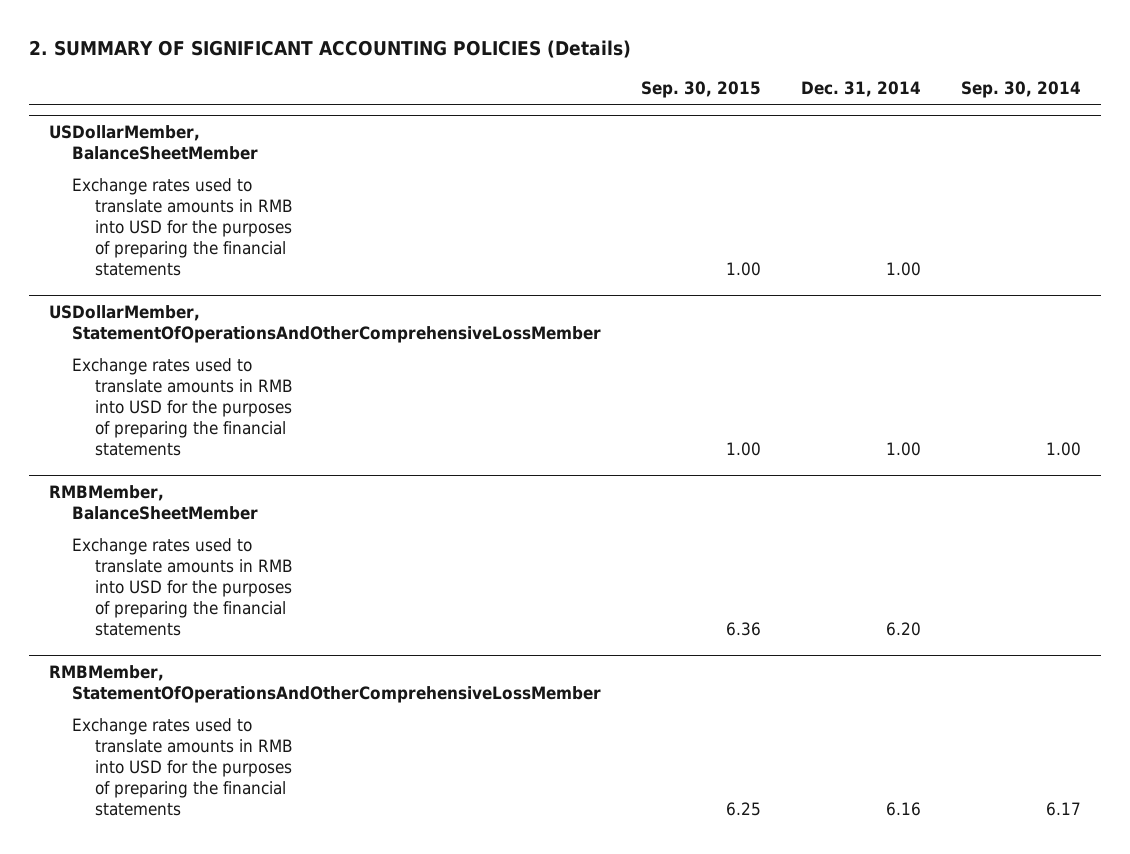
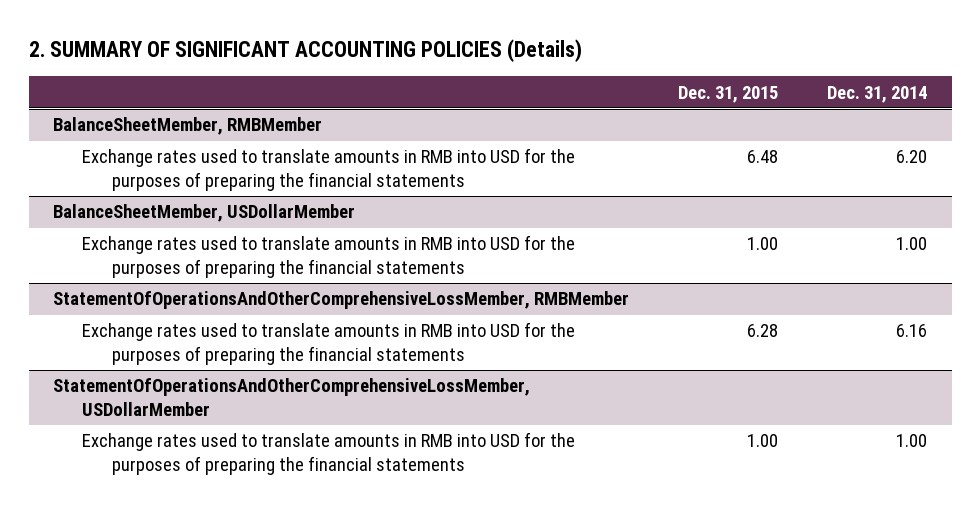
- | Sep. 30, 2015 | Dec. 31, 2014 | Sep. 30, 2014
+ | Dec. 31, 2015 | Dec. 31, 2014
- USDollarMember, BalanceSheetMember
- Exchange rates used to translate amounts in RMB into USD for the purposes of preparing the financial statements | 1.00 | 1.00 |
- USDollarMember, StatementOfOperationsAndOtherComprehensiveLossMember
- Exchange rates used to translate amounts in RMB into USD for the purposes of preparing the financial statements | 1.00 | 1.00 | 1.00
- RMBMember, BalanceSheetMember
+ BalanceSheetMember, RMBMember
- RMBMember, StatementOfOperationsAndOtherComprehensiveLossMember
+ BalanceSheetMember, USDollarMember
+ Exchange rates used to translate amounts in RMB into USD for the purposes of preparing the financial statements | 1.00 | 1.00
+ StatementOfOperationsAndOtherComprehensiveLossMember, RMBMember
+ StatementOfOperationsAndOtherComprehensiveLossMember, USDollarMember
+ Exchange rates used to translate amounts in RMB into USD for the purposes of preparing the financial statements | 1.00 | 1.00

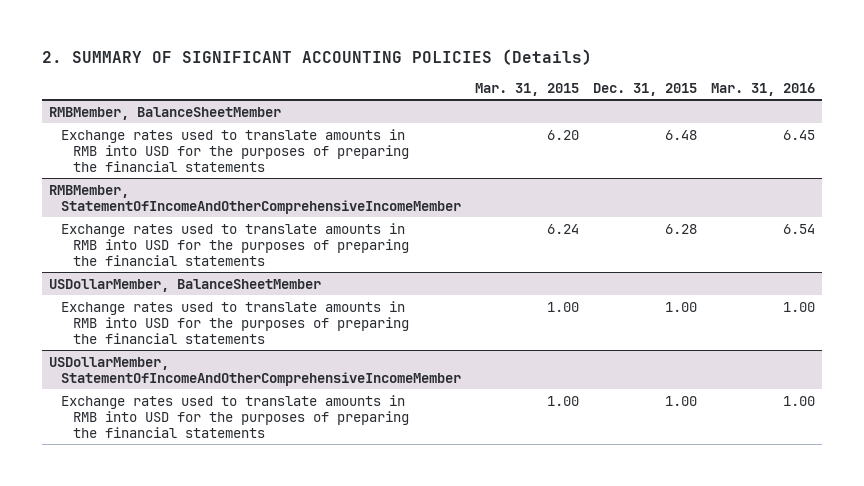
- | Dec. 31, 2015 | Dec. 31, 2014
+ | Mar. 31, 2015 | Dec. 31, 2015 | Mar. 31, 2016
- BalanceSheetMember, RMBMember
+ RMBMember, BalanceSheetMember
- BalanceSheetMember, USDollarMember
- Exchange rates used to translate amounts in RMB into USD for the purposes of preparing the financial statements | 1.00 | 1.00
- StatementOfOperationsAndOtherComprehensiveLossMember, RMBMember
+ RMBMember, StatementOfIncomeAndOtherComprehensiveIncomeMember
- StatementOfOperationsAndOtherComprehensiveLossMember, USDollarMember
+ USDollarMember, BalanceSheetMember
+ USDollarMember, StatementOfIncomeAndOtherComprehensiveIncomeMember
+ Exchange rates used to translate amounts in RMB into USD for the purposes of preparing the financial statements | 1.00 | 1.00 | 1.00

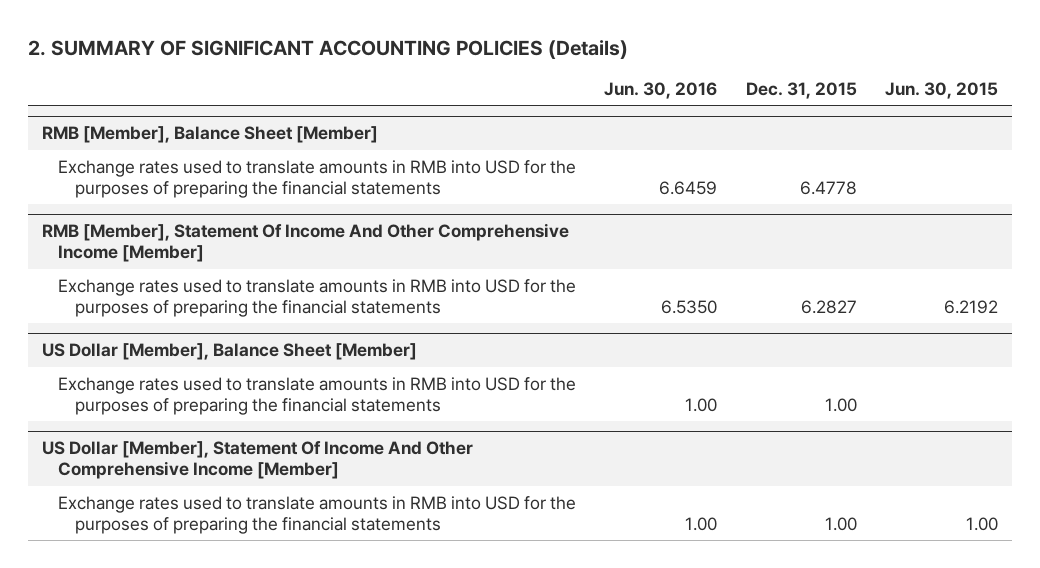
- | Mar. 31, 2015 | Dec. 31, 2015 | Mar. 31, 2016
+ | Jun. 30, 2016 | Dec. 31, 2015 | Jun. 30, 2015
- RMBMember, BalanceSheetMember
- Exchange rates used to translate amounts in RMB into USD for the purposes of preparing the financial statements | 6.20 | 6.48 | 6.45
- RMBMember, StatementOfIncomeAndOtherComprehensiveIncomeMember
- Exchange rates used to translate amounts in RMB into USD for the purposes of preparing the financial statements | 6.24 | 6.28 | 6.54
- USDollarMember, BalanceSheetMember
+ RMB [Member], Balance Sheet [Member]
+ Exchange rates used to translate amounts in RMB into USD for the purposes of preparing the financial statements | 6.6459 | 6.4778 |
+ RMB [Member], Statement Of Income And Other Comprehensive Income [Member]
+ Exchange rates used to translate amounts in RMB into USD for the purposes of preparing the financial statements | 6.5350 | 6.2827 | 6.2192
+ US Dollar [Member], Balance Sheet [Member]
- USDollarMember, StatementOfIncomeAndOtherComprehensiveIncomeMember
+ US Dollar [Member], Statement Of Income And Other Comprehensive Income [Member]

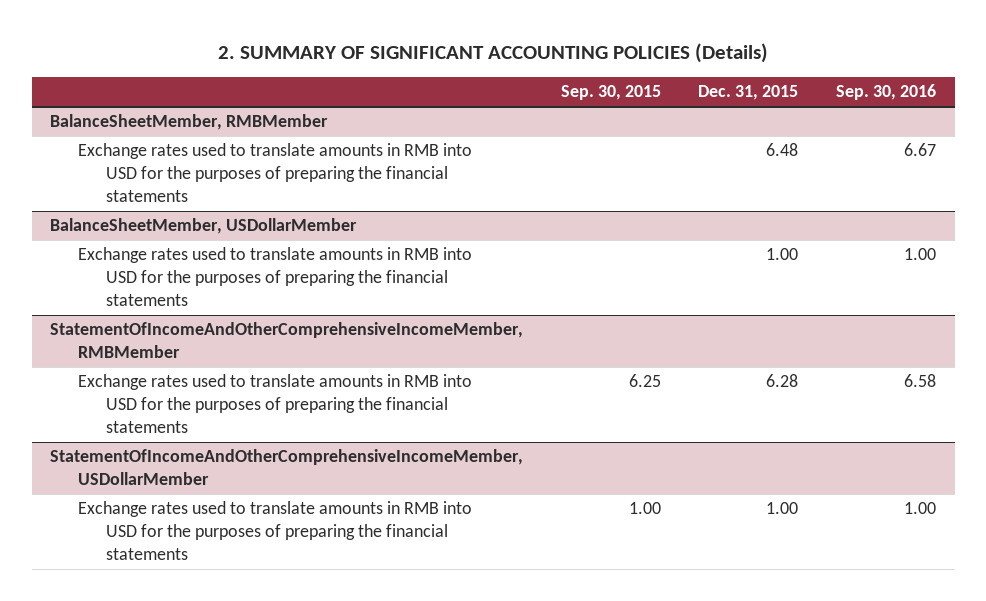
- | Jun. 30, 2016 | Dec. 31, 2015 | Jun. 30, 2015
+ | Sep. 30, 2015 | Dec. 31, 2015 | Sep. 30, 2016
- RMB [Member], Balance Sheet [Member]
- Exchange rates used to translate amounts in RMB into USD for the purposes of preparing the financial statements | 6.6459 | 6.4778 |
- RMB [Member], Statement Of Income And Other Comprehensive Income [Member]
- Exchange rates used to translate amounts in RMB into USD for the purposes of preparing the financial statements | 6.5350 | 6.2827 | 6.2192
- US Dollar [Member], Balance Sheet [Member]
+ BalanceSheetMember, RMBMember
+ Exchange rates used to translate amounts in RMB into USD for the purposes of preparing the financial statements | | 6.48 | 6.67
+ BalanceSheetMember, USDollarMember
- US Dollar [Member], Statement Of Income And Other Comprehensive Income [Member]
+ StatementOfIncomeAndOtherComprehensiveIncomeMember, RMBMember
+ Exchange rates used to translate amounts in RMB into USD for the purposes of preparing the financial statements | 6.25 | 6.28 | 6.58
+ StatementOfIncomeAndOtherComprehensiveIncomeMember, USDollarMember

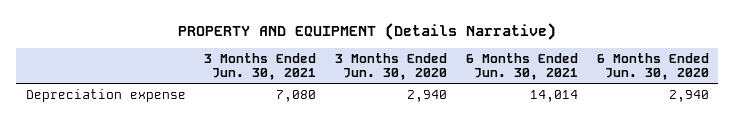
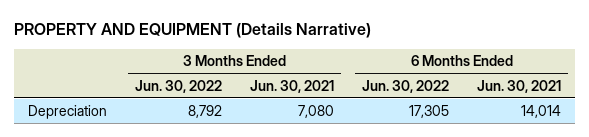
- | 3 Months Ended Jun. 30, 2021 | 3 Months Ended Jun. 30, 2020 | 6 Months Ended Jun. 30, 2021 | 6 Months Ended Jun. 30, 2020
+ | 3 Months Ended Jun. 30, 2022 | 3 Months Ended Jun. 30, 2021 | 6 Months Ended Jun. 30, 2022 | 6 Months Ended Jun. 30, 2021
- Depreciation expense | 7,080 | 2,940 | 14,014 | 2,940
+ Depreciation | 8,792 | 7,080 | 17,305 | 14,014

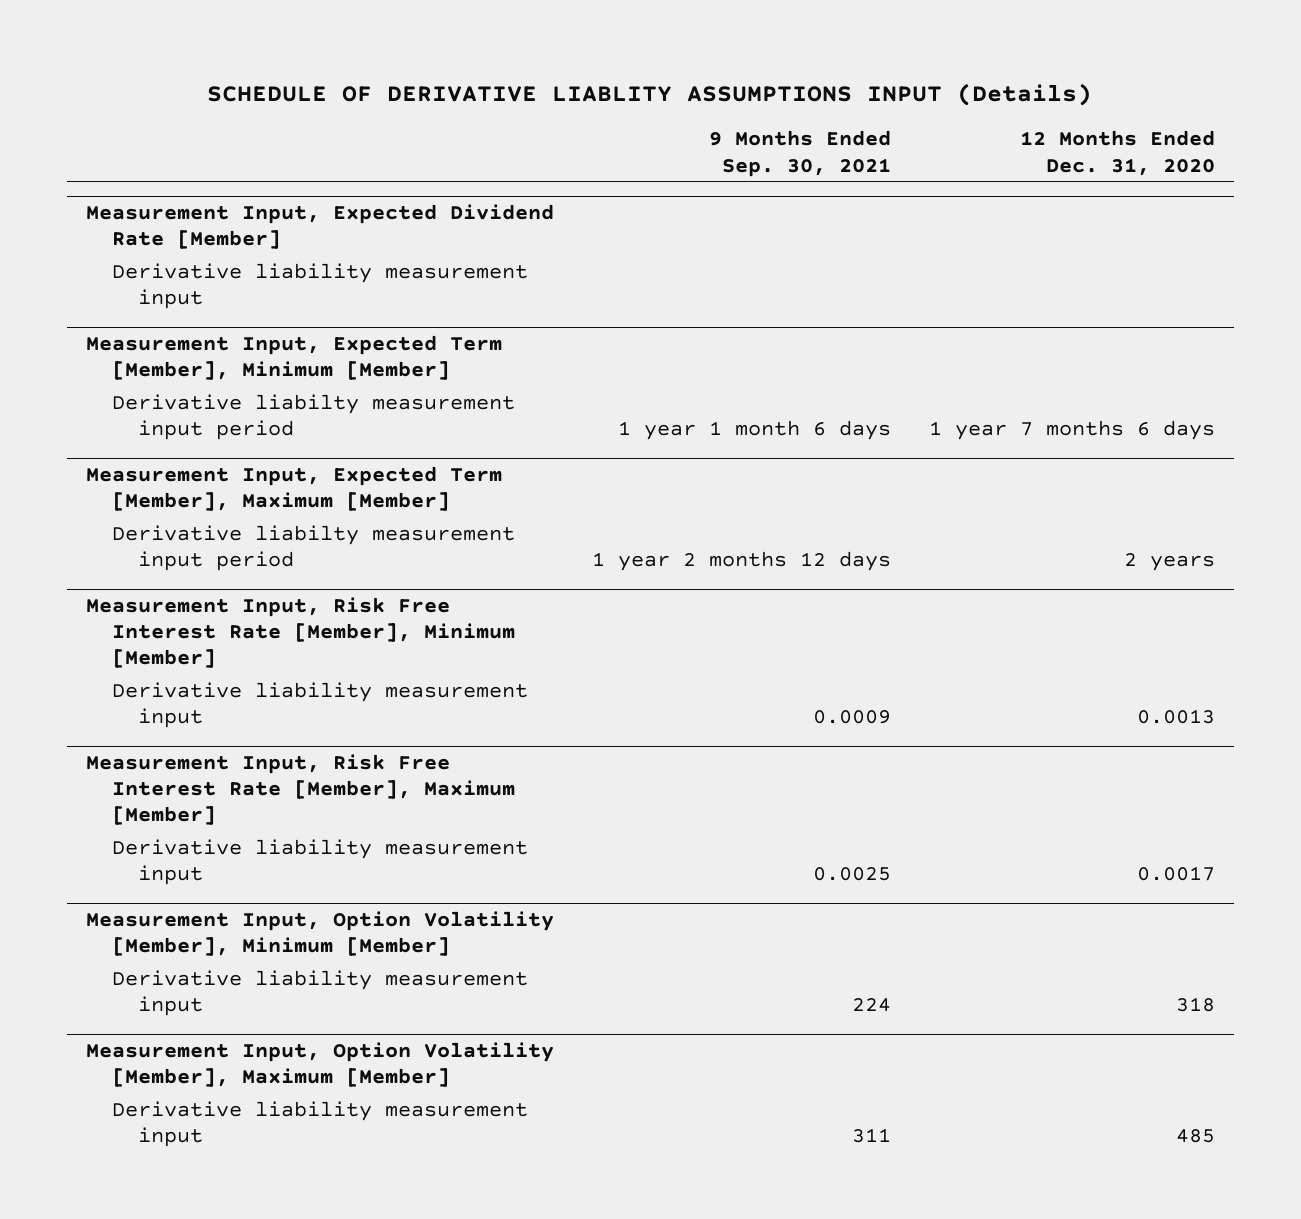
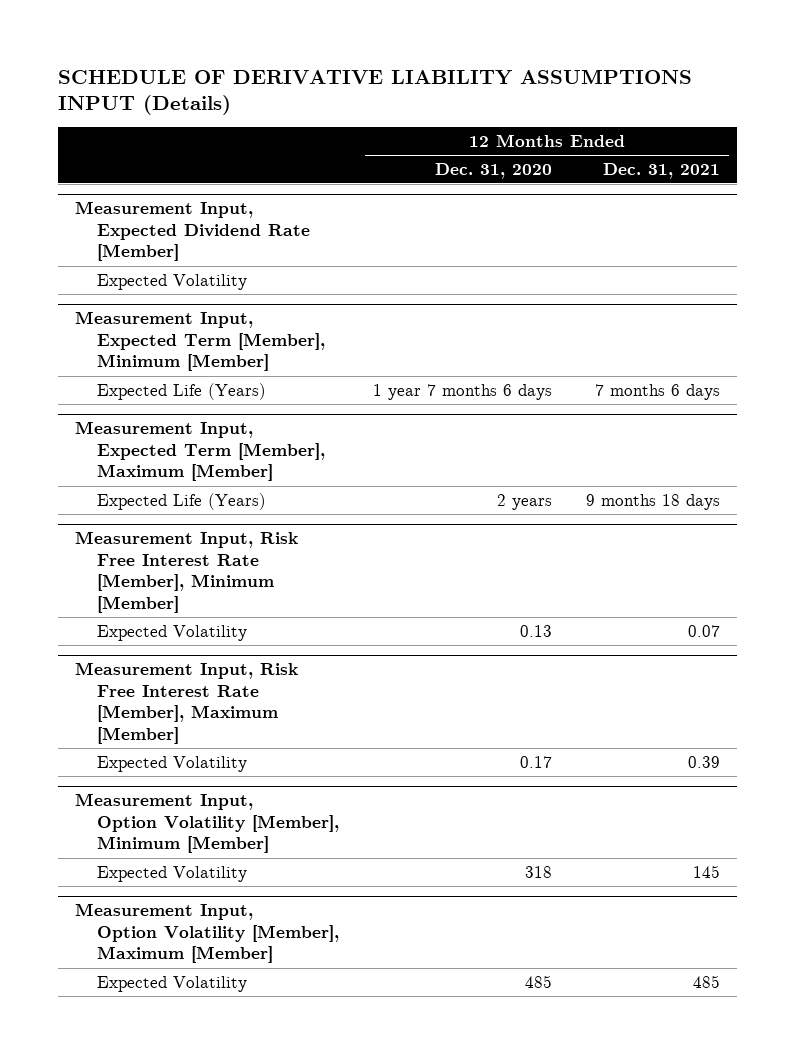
- SCHEDULE OF DERIVATIVE LIABLITY ASSUMPTIONS INPUT (Details)
+ SCHEDULE OF DERIVATIVE LIABILITY ASSUMPTIONS INPUT (Details)
- | 9 Months Ended Sep. 30, 2021 | 12 Months Ended Dec. 31, 2020
+ | 12 Months Ended Dec. 31, 2020 | 12 Months Ended Dec. 31, 2021
@ Measurement Input, Expected Dividend Rate [Member]
- Derivative liability measurement input
+ Expected Volatility
@ Measurement Input, Expected Term [Member], Minimum [Member]
- Derivative liabilty measurement input period | 1 year 1 month 6 days | 1 year 7 months 6 days
+ Expected Life (Years) | 1 year 7 months 6 days | 7 months 6 days
@ Measurement Input, Expected Term [Member], Maximum [Member]
- Derivative liabilty measurement input period | 1 year 2 months 12 days | 2 years
+ Expected Life (Years) | 2 years | 9 months 18 days
@ Measurement Input, Risk Free Interest Rate [Member], Minimum [Member]
- Derivative liability measurement input | 0.0009 | 0.0013
+ Expected Volatility | 0.13 | 0.07
@ Measurement Input, Risk Free Interest Rate [Member], Maximum [Member]
- Derivative liability measurement input | 0.0025 | 0.0017
+ Expected Volatility | 0.17 | 0.39
@ Measurement Input, Option Volatility [Member], Minimum [Member]
- Derivative liability measurement input | 224 | 318
+ Expected Volatility | 318 | 145
@ Measurement Input, Option Volatility [Member], Maximum [Member]
- Derivative liability measurement input | 311 | 485
+ Expected Volatility | 485 | 485

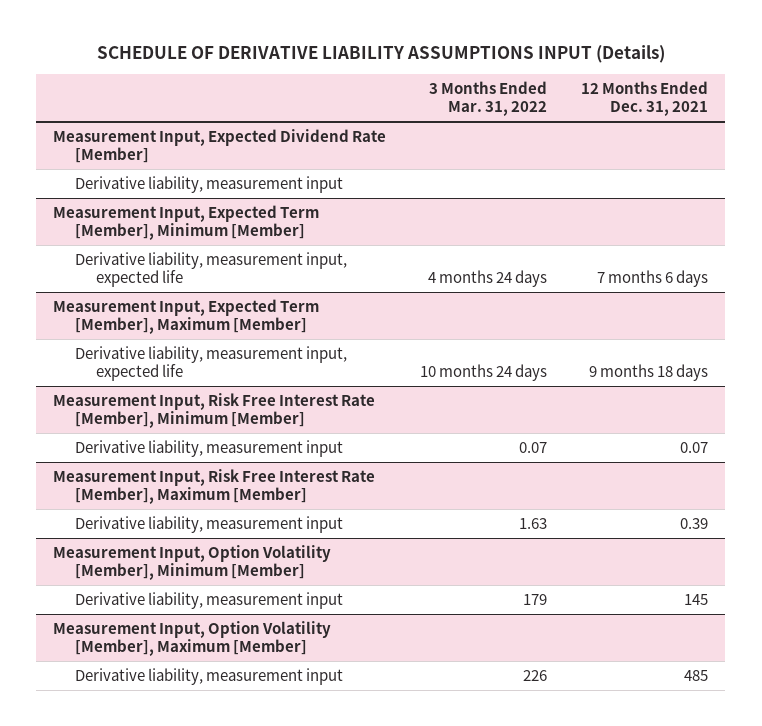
- | 12 Months Ended Dec. 31, 2020 | 12 Months Ended Dec. 31, 2021
+ | 3 Months Ended Mar. 31, 2022 | 12 Months Ended Dec. 31, 2021
@ Measurement Input, Expected Dividend Rate [Member]
- Expected Volatility
+ Derivative liability, measurement input
@ Measurement Input, Expected Term [Member], Minimum [Member]
- Expected Life (Years) | 1 year 7 months 6 days | 7 months 6 days
+ Derivative liability, measurement input, expected life | 4 months 24 days | 7 months 6 days
@ Measurement Input, Expected Term [Member], Maximum [Member]
- Expected Life (Years) | 2 years | 9 months 18 days
+ Derivative liability, measurement input, expected life | 10 months 24 days | 9 months 18 days
@ Measurement Input, Risk Free Interest Rate [Member], Minimum [Member]
- Expected Volatility | 0.13 | 0.07
+ Derivative liability, measurement input | 0.07 | 0.07
@ Measurement Input, Risk Free Interest Rate [Member], Maximum [Member]
- Expected Volatility | 0.17 | 0.39
+ Derivative liability, measurement input | 1.63 | 0.39
@ Measurement Input, Option Volatility [Member], Minimum [Member]
- Expected Volatility | 318 | 145
+ Derivative liability, measurement input | 179 | 145
@ Measurement Input, Option Volatility [Member], Maximum [Member]
- Expected Volatility | 485 | 485
+ Derivative liability, measurement input | 226 | 485

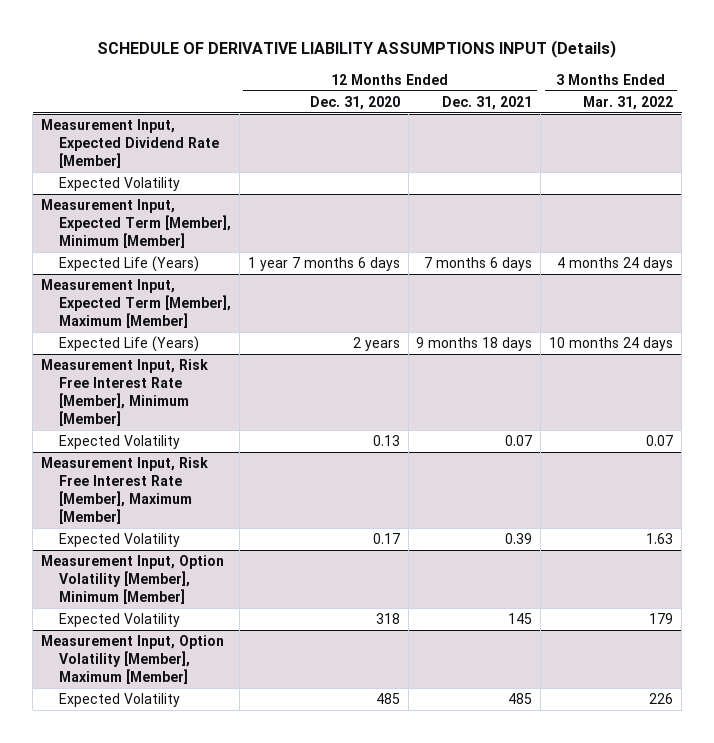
- | 3 Months Ended Mar. 31, 2022 | 12 Months Ended Dec. 31, 2021
+ | 12 Months Ended Dec. 31, 2020 | 12 Months Ended Dec. 31, 2021 | 3 Months Ended Mar. 31, 2022
@ Measurement Input, Expected Dividend Rate [Member]
- Derivative liability, measurement input
+ Expected Volatility
@ Measurement Input, Expected Term [Member], Minimum [Member]
- Derivative liability, measurement input, expected life | 4 months 24 days | 7 months 6 days
+ Expected Life (Years) | 1 year 7 months 6 days | 7 months 6 days | 4 months 24 days
@ Measurement Input, Expected Term [Member], Maximum [Member]
- Derivative liability, measurement input, expected life | 10 months 24 days | 9 months 18 days
+ Expected Life (Years) | 2 years | 9 months 18 days | 10 months 24 days
@ Measurement Input, Risk Free Interest Rate [Member], Minimum [Member]
- Derivative liability, measurement input | 0.07 | 0.07
+ Expected Volatility | 0.13 | 0.07 | 0.07
@ Measurement Input, Risk Free Interest Rate [Member], Maximum [Member]
- Derivative liability, measurement input | 1.63 | 0.39
+ Expected Volatility | 0.17 | 0.39 | 1.63
@ Measurement Input, Option Volatility [Member], Minimum [Member]
- Derivative liability, measurement input | 179 | 145
+ Expected Volatility | 318 | 145 | 179
@ Measurement Input, Option Volatility [Member], Maximum [Member]
- Derivative liability, measurement input | 226 | 485
+ Expected Volatility | 485 | 485 | 226

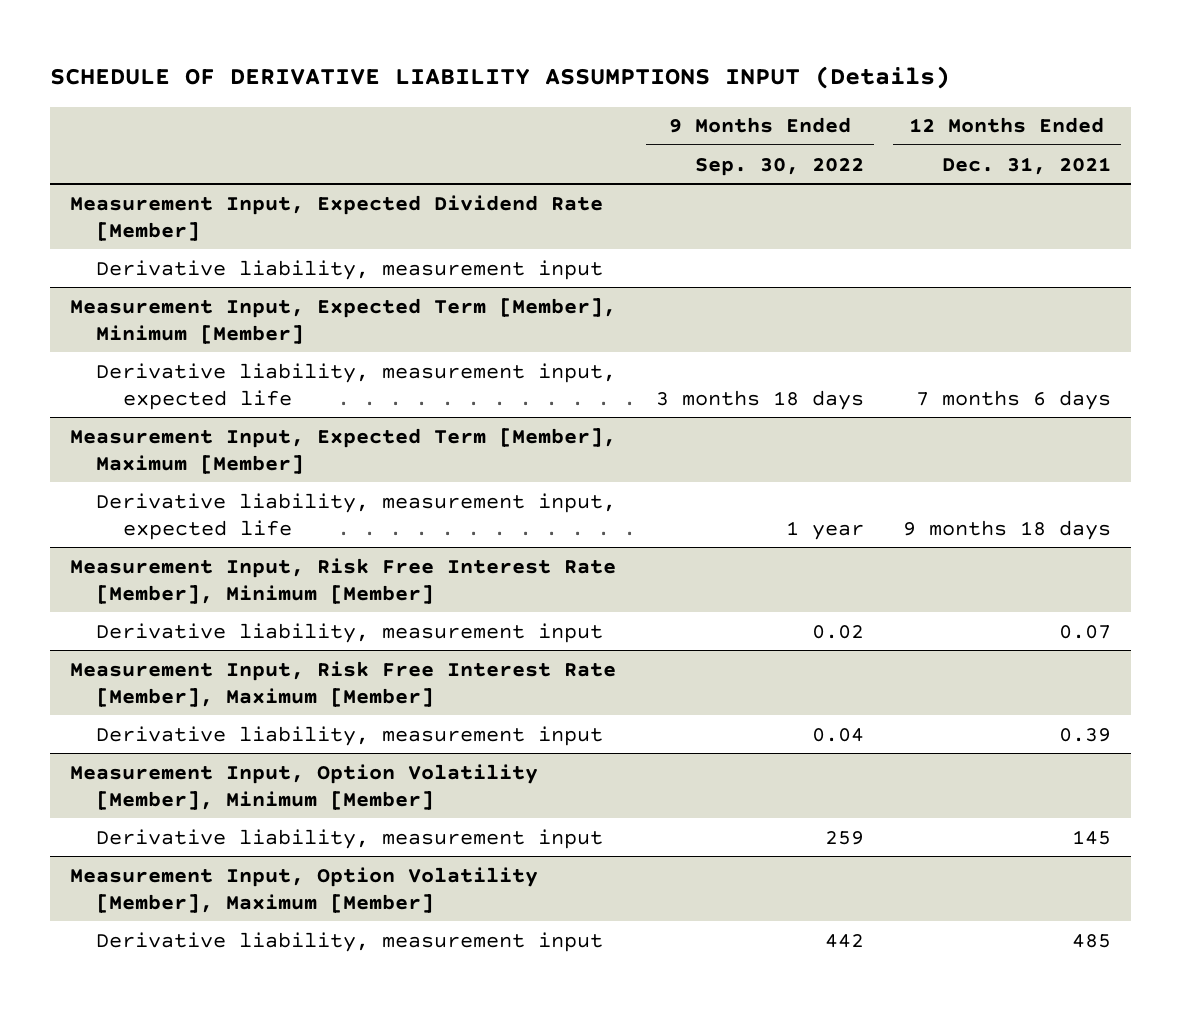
- | 12 Months Ended Dec. 31, 2020 | 12 Months Ended Dec. 31, 2021 | 3 Months Ended Mar. 31, 2022
+ | 9 Months Ended Sep. 30, 2022 | 12 Months Ended Dec. 31, 2021
@ Measurement Input, Expected Dividend Rate [Member]
- Expected Volatility
+ Derivative liability, measurement input
@ Measurement Input, Expected Term [Member], Minimum [Member]
- Expected Life (Years) | 1 year 7 months 6 days | 7 months 6 days | 4 months 24 days
+ Derivative liability, measurement input, expected life | 3 months 18 days | 7 months 6 days
@ Measurement Input, Expected Term [Member], Maximum [Member]
- Expected Life (Years) | 2 years | 9 months 18 days | 10 months 24 days
+ Derivative liability, measurement input, expected life | 1 year | 9 months 18 days
@ Measurement Input, Risk Free Interest Rate [Member], Minimum [Member]
- Expected Volatility | 0.13 | 0.07 | 0.07
+ Derivative liability, measurement input | 0.02 | 0.07
@ Measurement Input, Risk Free Interest Rate [Member], Maximum [Member]
- Expected Volatility | 0.17 | 0.39 | 1.63
+ Derivative liability, measurement input | 0.04 | 0.39
@ Measurement Input, Option Volatility [Member], Minimum [Member]
- Expected Volatility | 318 | 145 | 179
+ Derivative liability, measurement input | 259 | 145
@ Measurement Input, Option Volatility [Member], Maximum [Member]
- Expected Volatility | 485 | 485 | 226
+ Derivative liability, measurement input | 442 | 485

